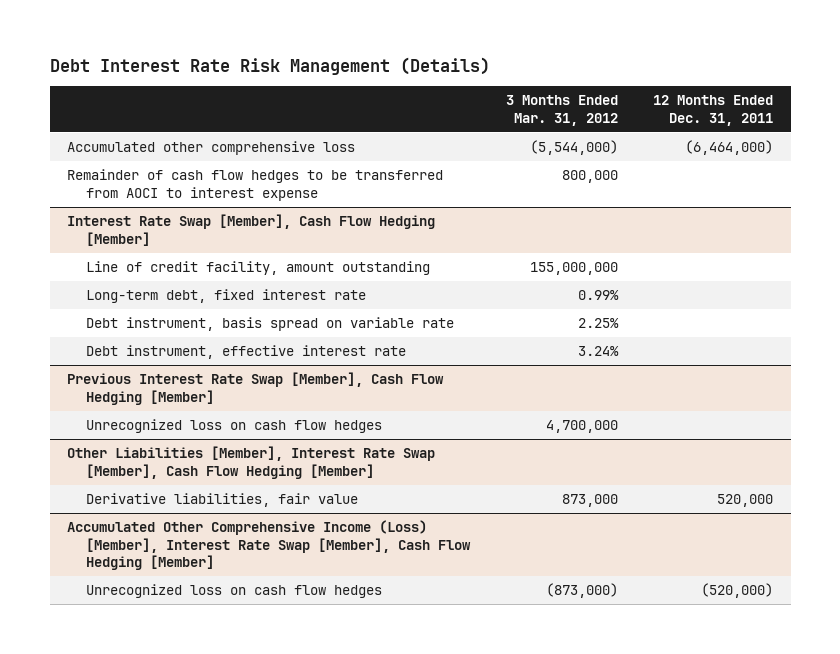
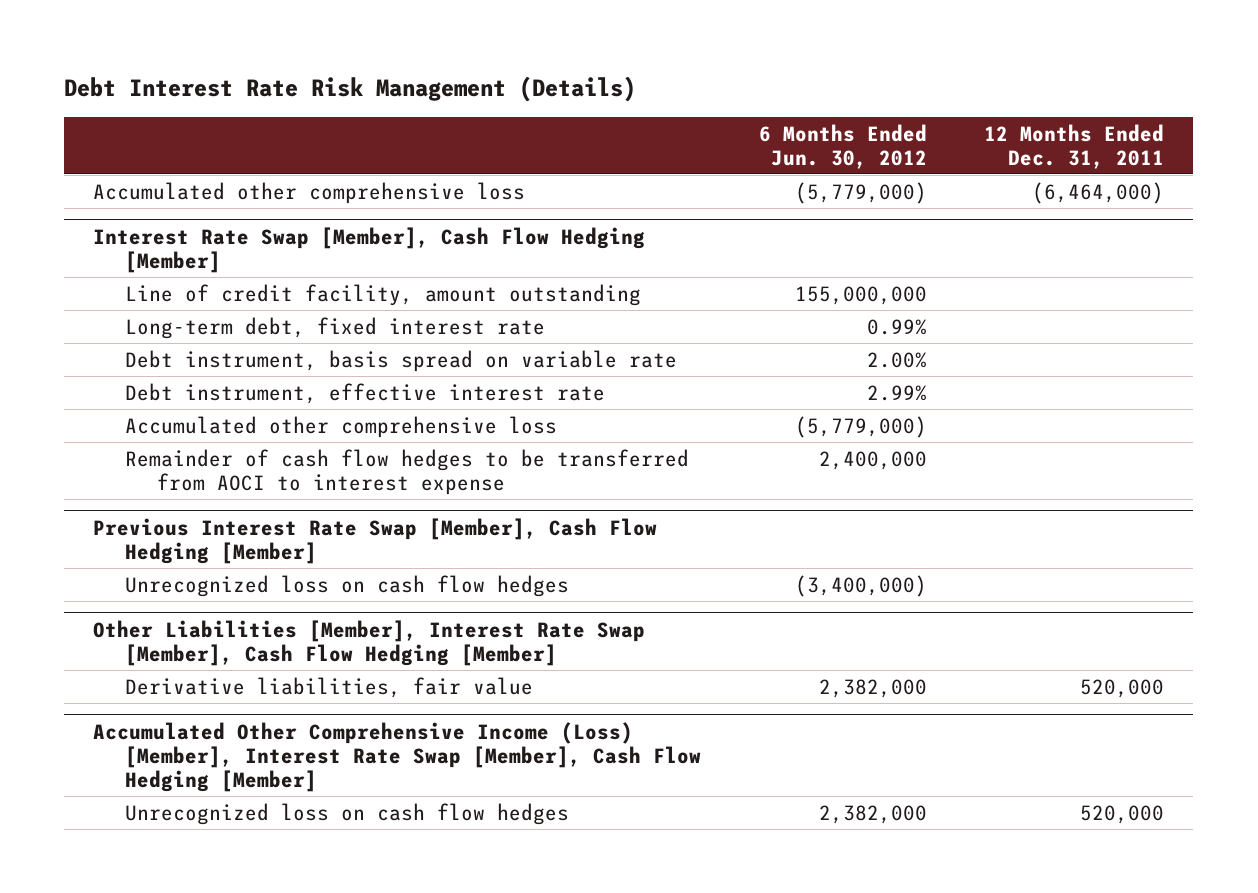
- | 3 Months Ended Mar. 31, 2012 | 12 Months Ended Dec. 31, 2011
+ | 6 Months Ended Jun. 30, 2012 | 12 Months Ended Dec. 31, 2011
- Remainder of cash flow hedges to be transferred from AOCI to interest expense | 800,000 |
@ Interest Rate Swap [Member], Cash Flow Hedging [Member]
+ Accumulated other comprehensive loss | (5,779,000) |
+ Remainder of cash flow hedges to be transferred from AOCI to interest expense | 2,400,000 |
@ Accumulated Other Comprehensive Income (Loss) [Member], Interest Rate Swap [Member], Cash Flow Hedging [Member]
- Unrecognized loss on cash flow hedges | (873,000) | (520,000)
+ Unrecognized loss on cash flow hedges | 2,382,000 | 520,000

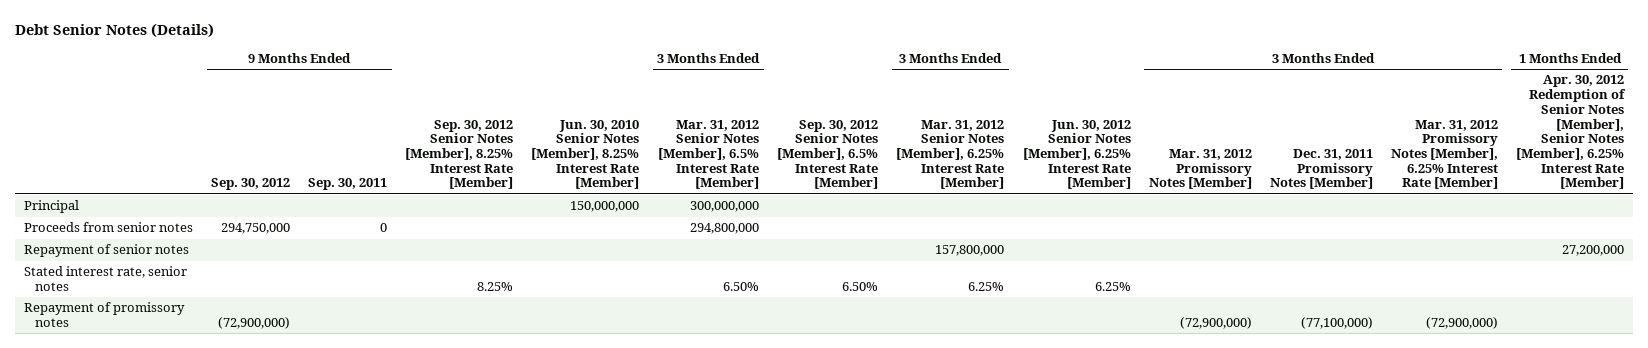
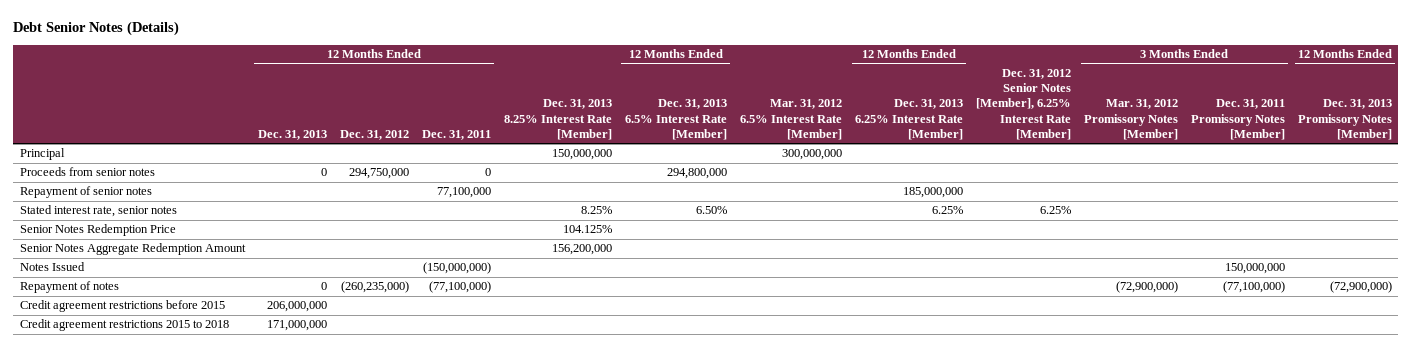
- | 9 Months Ended Sep. 30, 2012 | 9 Months Ended Sep. 30, 2011 | Sep. 30, 2012 Senior Notes [Member], 8.25% Interest Rate [Member] | Jun. 30, 2010 Senior Notes [Member], 8.25% Interest Rate [Member] | 3 Months Ended Mar. 31, 2012 Senior Notes [Member], 6.5% Interest Rate [Member] | Sep. 30, 2012 Senior Notes [Member], 6.5% Interest Rate [Member] | 3 Months Ended Mar. 31, 2012 Senior Notes [Member], 6.25% Interest Rate [Member] | Jun. 30, 2012 Senior Notes [Member], 6.25% Interest Rate [Member] | 3 Months Ended Mar. 31, 2012 Promissory Notes [Member] | 3 Months Ended Dec. 31, 2011 Promissory Notes [Member] | 3 Months Ended Mar. 31, 2012 Promissory Notes [Member], 6.25% Interest Rate [Member] | 1 Months Ended Apr. 30, 2012 Redemption of Senior Notes [Member], Senior Notes [Member], 6.25% Interest Rate [Member]
+ | 12 Months Ended Dec. 31, 2013 | 12 Months Ended Dec. 31, 2012 | 12 Months Ended Dec. 31, 2011 | Dec. 31, 2013 8.25% Interest Rate [Member] | 12 Months Ended Dec. 31, 2013 6.5% Interest Rate [Member] | Mar. 31, 2012 6.5% Interest Rate [Member] | 12 Months Ended Dec. 31, 2013 6.25% Interest Rate [Member] | Dec. 31, 2012 Senior Notes [Member], 6.25% Interest Rate [Member] | 3 Months Ended Mar. 31, 2012 Promissory Notes [Member] | 3 Months Ended Dec. 31, 2011 Promissory Notes [Member] | 12 Months Ended Dec. 31, 2013 Promissory Notes [Member]
- Repayment of promissory notes | (72,900,000) | | | | | | | | (72,900,000) | (77,100,000) | (72,900,000) |
+ Senior Notes Redemption Price | | | | 104.125% | | | | | | |
+ Senior Notes Aggregate Redemption Amount | | | | 156,200,000 | | | | | | |
+ Notes Issued | | | (150,000,000) | | | | | | | 150,000,000 |
+ Repayment of notes | 0 | (260,235,000) | (77,100,000) | | | | | | (72,900,000) | (77,100,000) | (72,900,000)
+ Credit agreement restrictions before 2015 | 206,000,000 | | | | | | | | | |
+ Credit agreement restrictions 2015 to 2018 | 171,000,000 | | | | | | | | | |

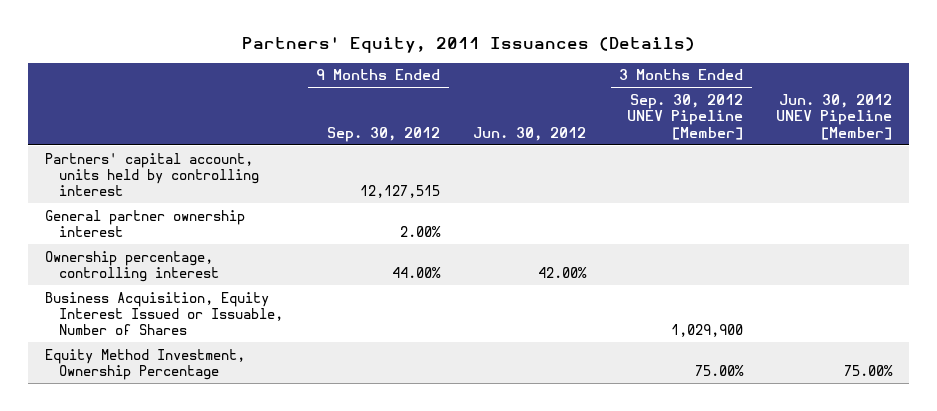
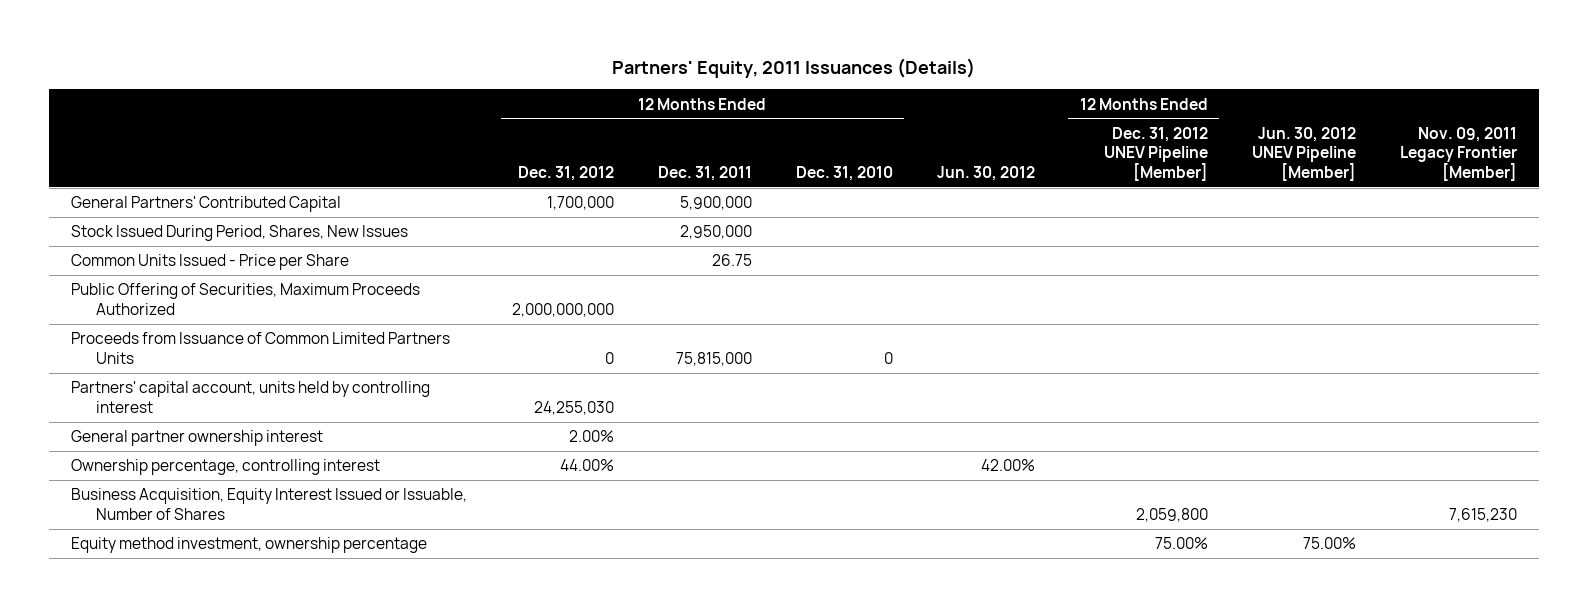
- | 9 Months Ended Sep. 30, 2012 | Jun. 30, 2012 | 3 Months Ended Sep. 30, 2012 UNEV Pipeline [Member] | Jun. 30, 2012 UNEV Pipeline [Member]
+ | 12 Months Ended Dec. 31, 2012 | 12 Months Ended Dec. 31, 2011 | 12 Months Ended Dec. 31, 2010 | Jun. 30, 2012 | 12 Months Ended Dec. 31, 2012 UNEV Pipeline [Member] | Jun. 30, 2012 UNEV Pipeline [Member] | Nov. 09, 2011 Legacy Frontier [Member]
+ General Partners' Contributed Capital | 1,700,000 | 5,900,000 | | | | |
+ Stock Issued During Period, Shares, New Issues | | 2,950,000 | | | | |
+ Common Units Issued - Price per Share | | 26.75 | | | | |
+ Public Offering of Securities, Maximum Proceeds Authorized | 2,000,000,000 | | | | | |
+ Proceeds from Issuance of Common Limited Partners Units | 0 | 75,815,000 | 0 | | | |
- Equity Method Investment, Ownership Percentage | | | 75.00% | 75.00%
+ Equity method investment, ownership percentage | | | | | 75.00% | 75.00% |

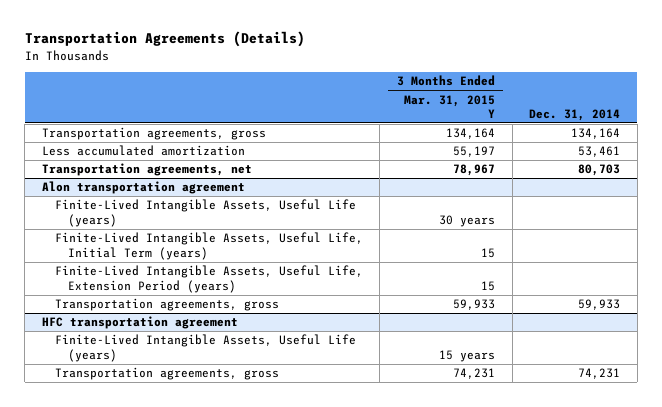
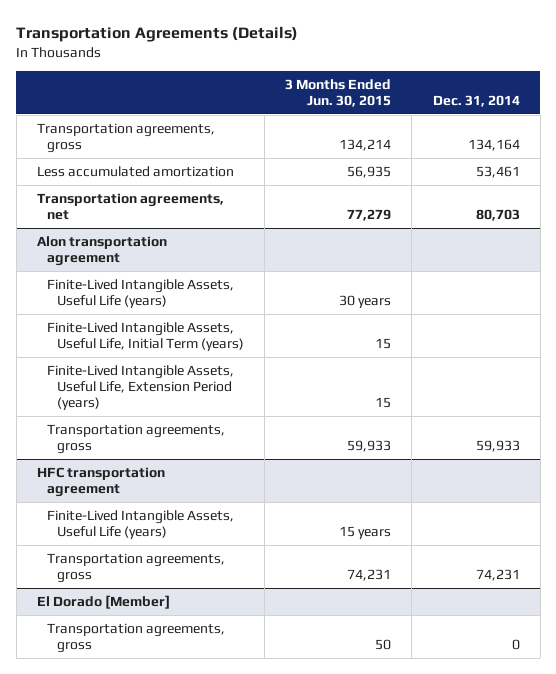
- | 3 Months Ended Mar. 31, 2015 Y | Dec. 31, 2014
+ | 3 Months Ended Jun. 30, 2015 | Dec. 31, 2014
+ El Dorado [Member]
+ Transportation agreements, gross | 50 | 0

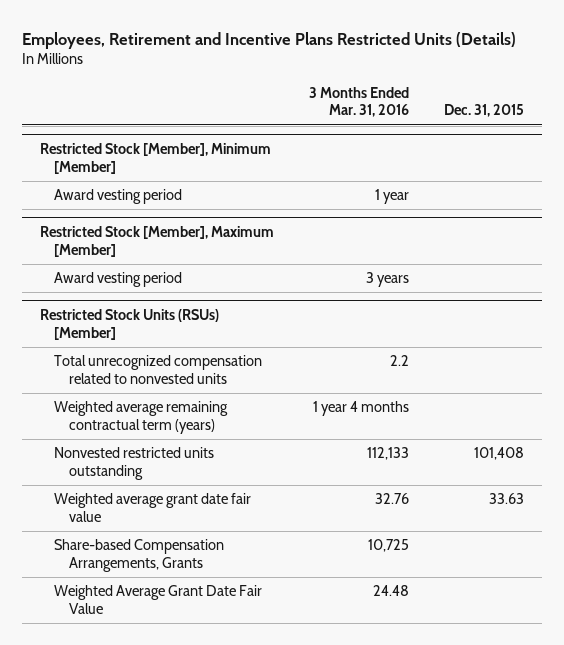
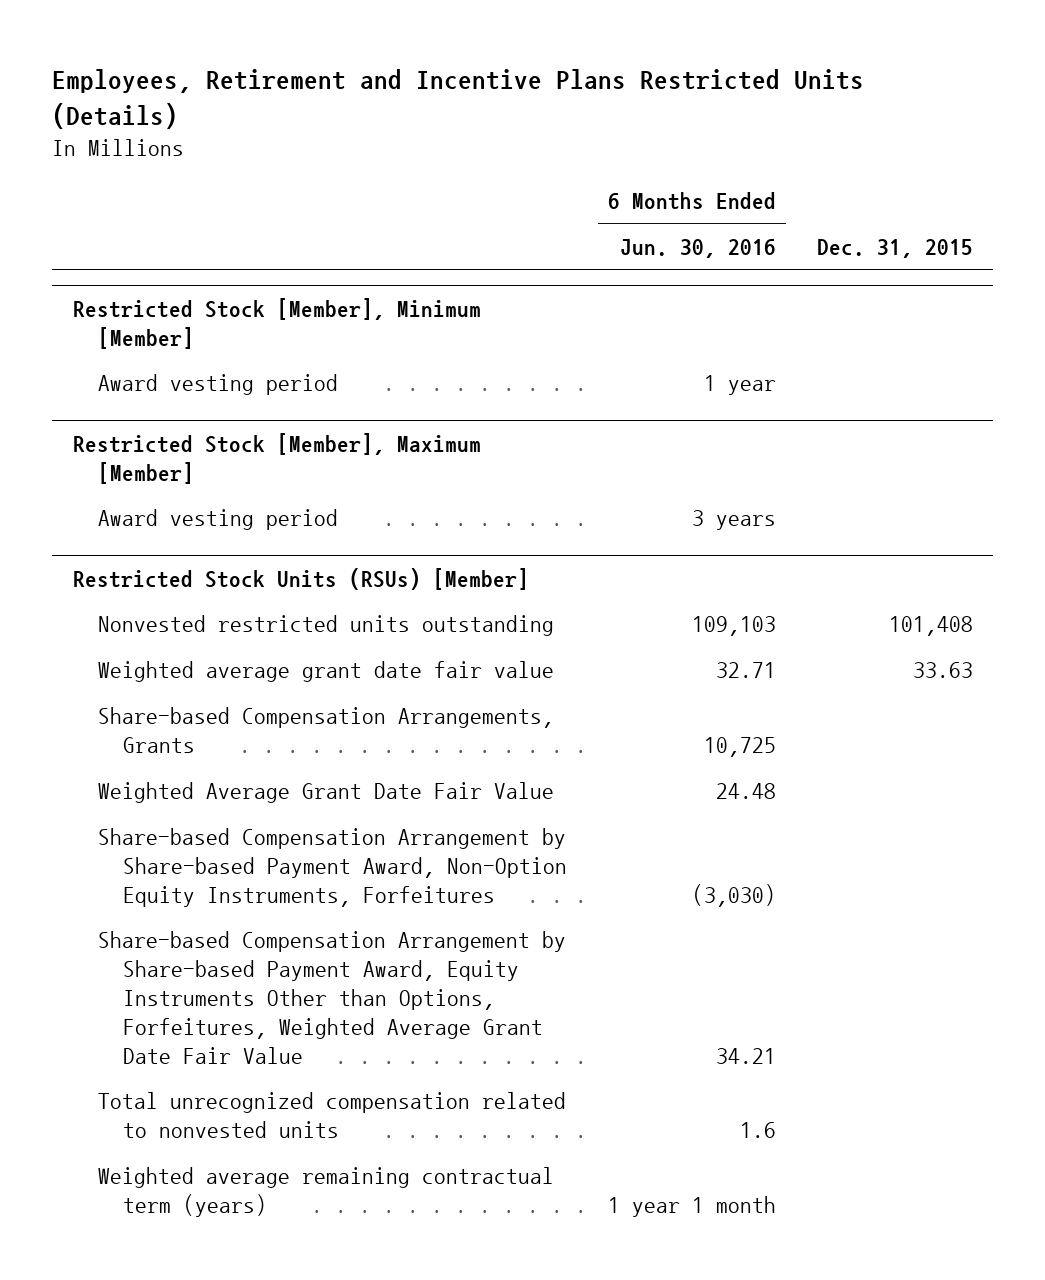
- | 3 Months Ended Mar. 31, 2016 | Dec. 31, 2015
+ | 6 Months Ended Jun. 30, 2016 | Dec. 31, 2015
@ Restricted Stock Units (RSUs) [Member]
+ Share-based Compensation Arrangement by Share-based Payment Award, Non-Option Equity Instruments, Forfeitures | (3,030) |
+ Share-based Compensation Arrangement by Share-based Payment Award, Equity Instruments Other than Options, Forfeitures, Weighted Average Grant Date Fair Value | 34.21 |
moved down: Total unrecognized compensation related to nonvested units | 1.6 |
moved down: Weighted average remaining contractual term (years) | 1 year 1 month |

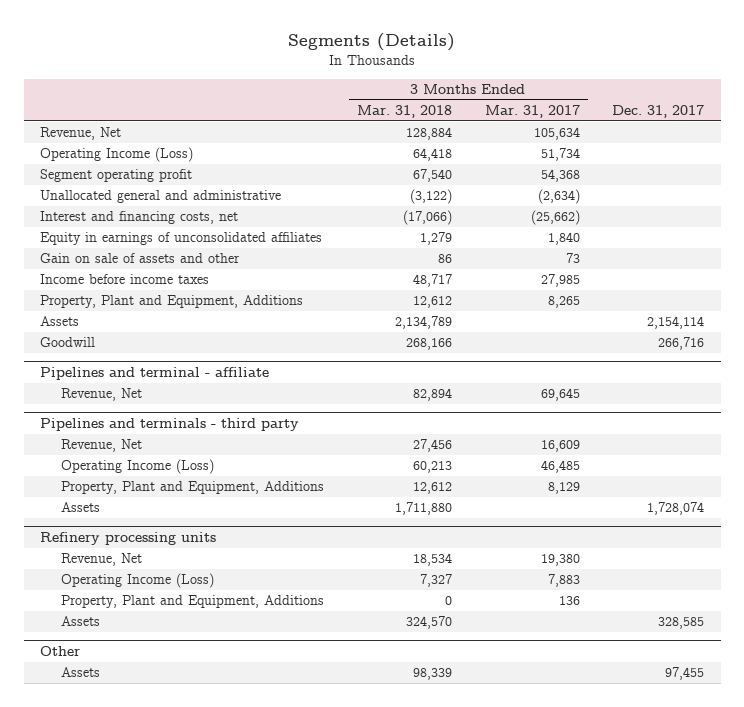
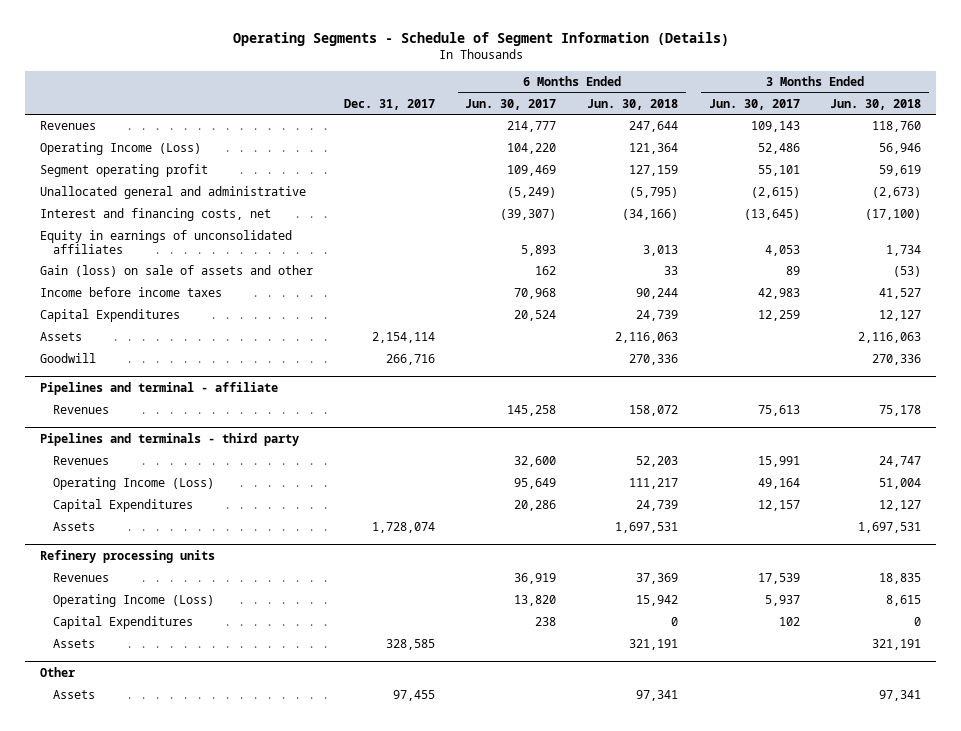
- Segments (Details)
+ Operating Segments - Schedule of Segment Information (Details)
- | 3 Months Ended Mar. 31, 2018 | 3 Months Ended Mar. 31, 2017 | Dec. 31, 2017
+ | Dec. 31, 2017 | 6 Months Ended Jun. 30, 2017 | 6 Months Ended Jun. 30, 2018 | 3 Months Ended Jun. 30, 2017 | 3 Months Ended Jun. 30, 2018
- Revenue, Net | 128,884 | 105,634 |
+ Revenues | | 214,777 | 247,644 | 109,143 | 118,760
- Gain on sale of assets and other | 86 | 73 |
+ Gain (loss) on sale of assets and other | | 162 | 33 | 89 | (53)
- Property, Plant and Equipment, Additions | 12,612 | 8,265 |
+ Capital Expenditures | | 20,524 | 24,739 | 12,259 | 12,127
@ Pipelines and terminal - affiliate
- Revenue, Net | 82,894 | 69,645 |
+ Revenues | | 145,258 | 158,072 | 75,613 | 75,178
@ Pipelines and terminals - third party
- Revenue, Net | 27,456 | 16,609 |
+ Revenues | | 32,600 | 52,203 | 15,991 | 24,747
- Property, Plant and Equipment, Additions | 12,612 | 8,129 |
+ Capital Expenditures | | 20,286 | 24,739 | 12,157 | 12,127
@ Refinery processing units
- Revenue, Net | 18,534 | 19,380 |
+ Revenues | | 36,919 | 37,369 | 17,539 | 18,835
- Property, Plant and Equipment, Additions | 0 | 136 |
+ Capital Expenditures | | 238 | 0 | 102 | 0

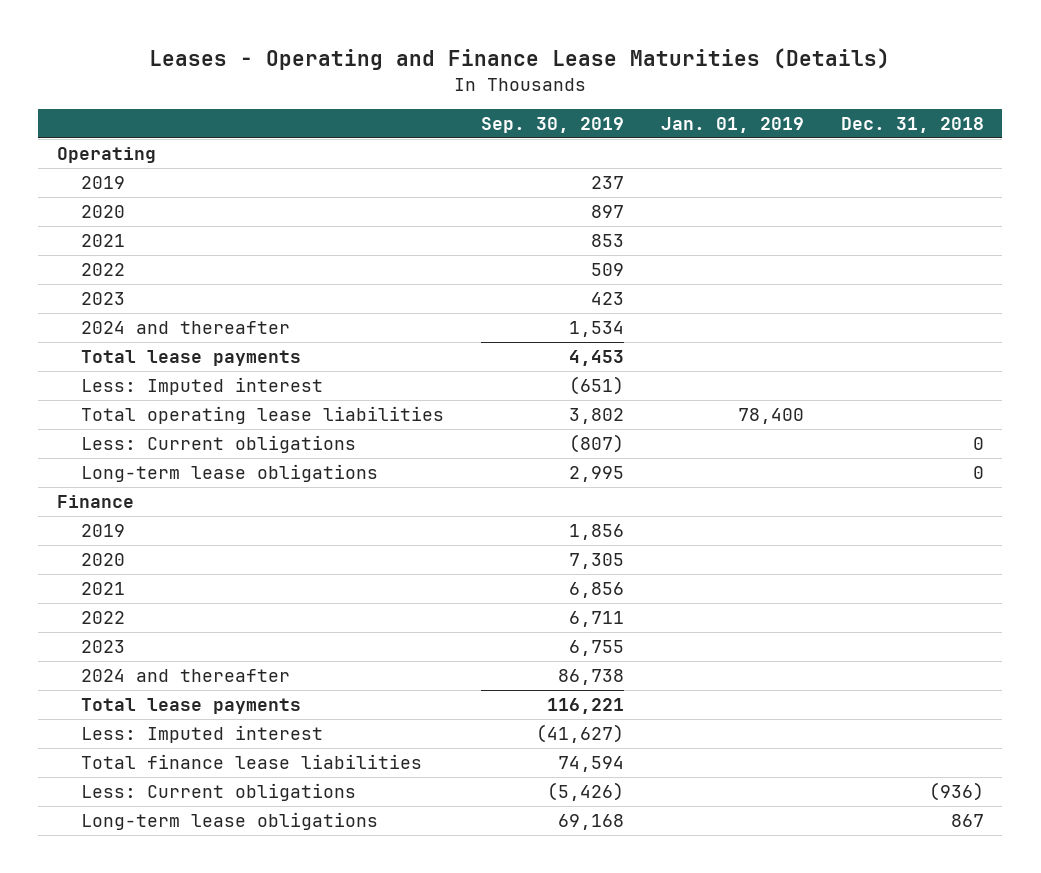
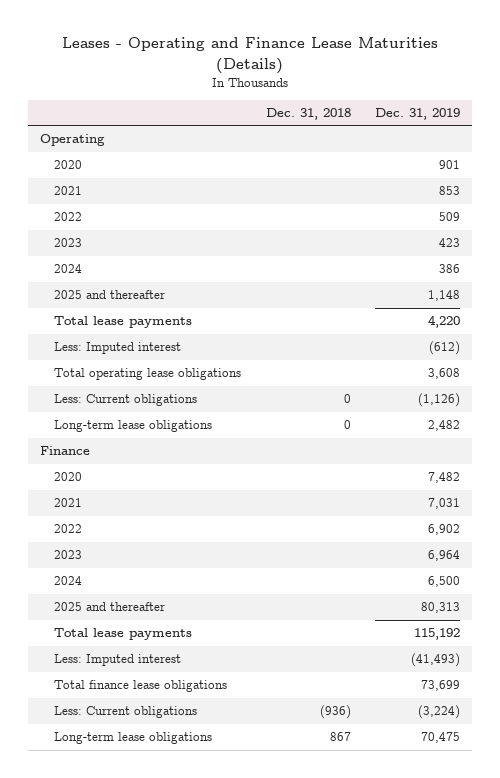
- | Sep. 30, 2019 | Jan. 01, 2019 | Dec. 31, 2018
+ | Dec. 31, 2018 | Dec. 31, 2019
- 2019 | 237 | |
- 2024 and thereafter | 1,534 | |
+ 2024 | | 386
+ 2025 and thereafter | | 1,148
- Total operating lease liabilities | 3,802 | 78,400 |
+ Total operating lease obligations | | 3,608
- 2019 | 1,856 | |
- 2024 and thereafter | 86,738 | |
+ 2024 | | 6,500
+ 2025 and thereafter | | 80,313
- Total finance lease liabilities | 74,594 | |
+ Total finance lease obligations | | 73,699

